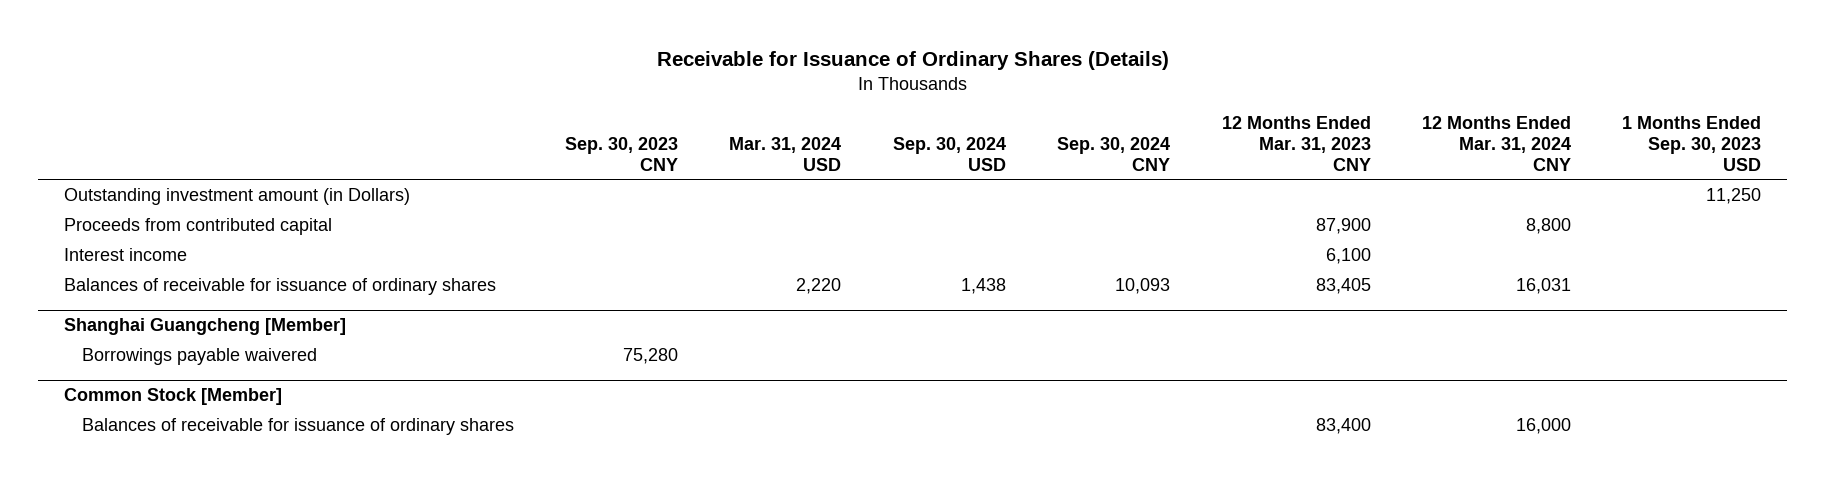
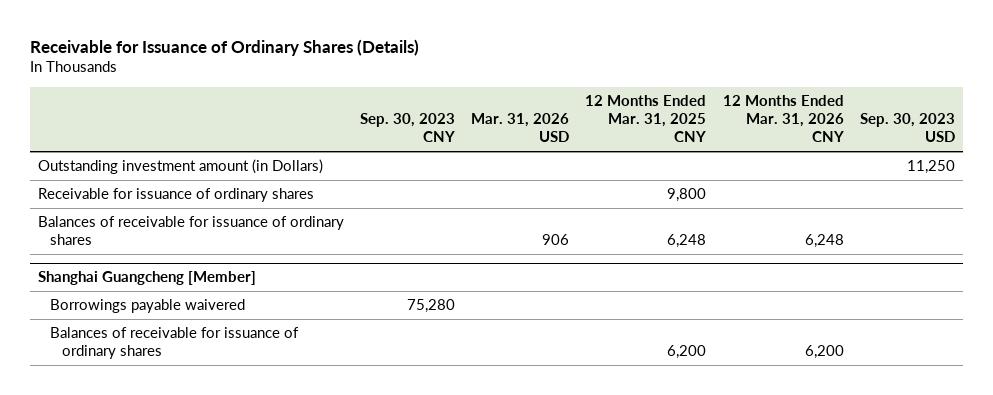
- | Sep. 30, 2023 CNY | Mar. 31, 2024 USD | Sep. 30, 2024 USD | Sep. 30, 2024 CNY | 12 Months Ended Mar. 31, 2023 CNY | 12 Months Ended Mar. 31, 2024 CNY | 1 Months Ended Sep. 30, 2023 USD
+ | Sep. 30, 2023 CNY | Mar. 31, 2026 USD | 12 Months Ended Mar. 31, 2025 CNY | 12 Months Ended Mar. 31, 2026 CNY | Sep. 30, 2023 USD
- Proceeds from contributed capital | | | | | 87,900 | 8,800 |
- Interest income | | | | | 6,100 | |
+ Receivable for issuance of ordinary shares | | | 9,800 | |
- Common Stock [Member]
- Balances of receivable for issuance of ordinary shares | | | | | 83,400 | 16,000 |
@ Shanghai Guangcheng [Member]
+ Balances of receivable for issuance of ordinary shares | | | 6,200 | 6,200 |

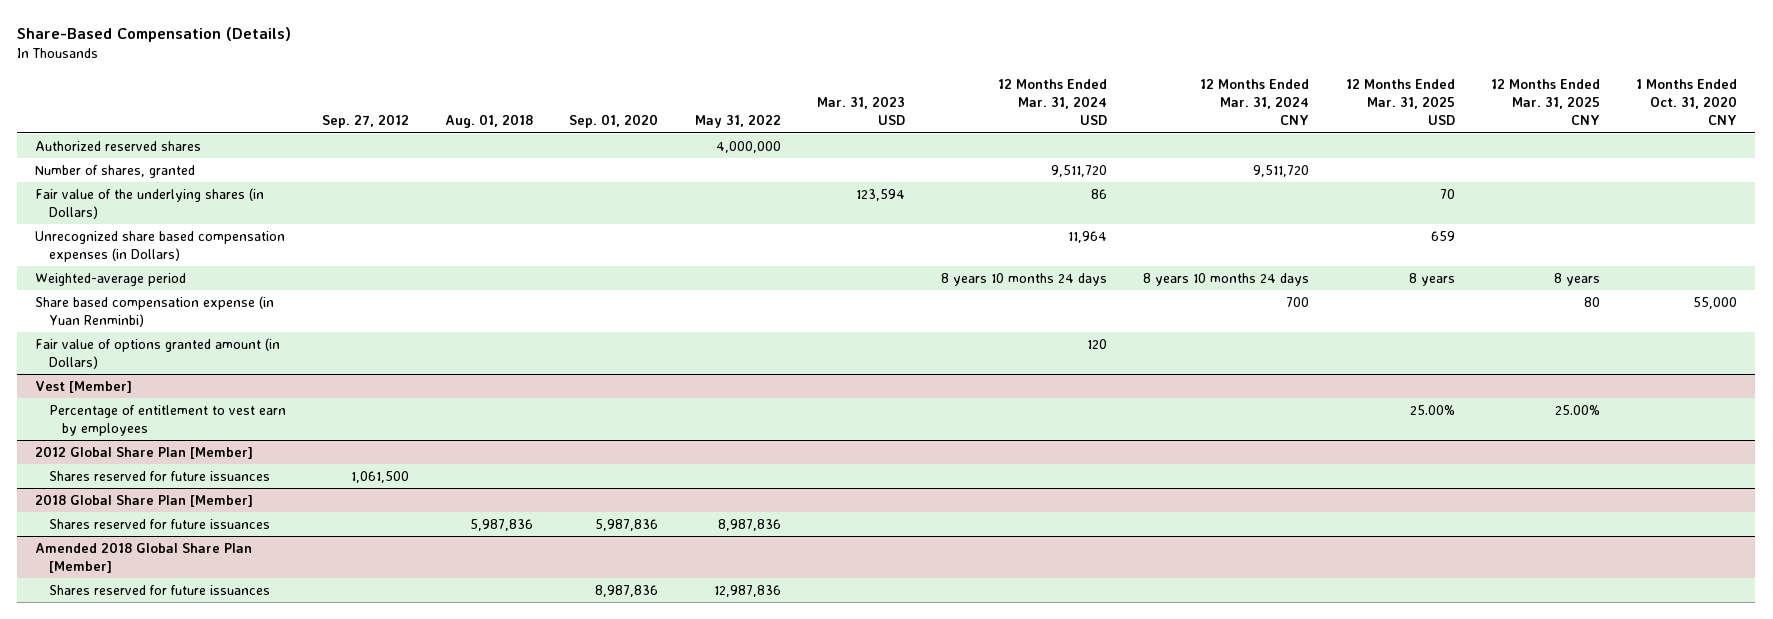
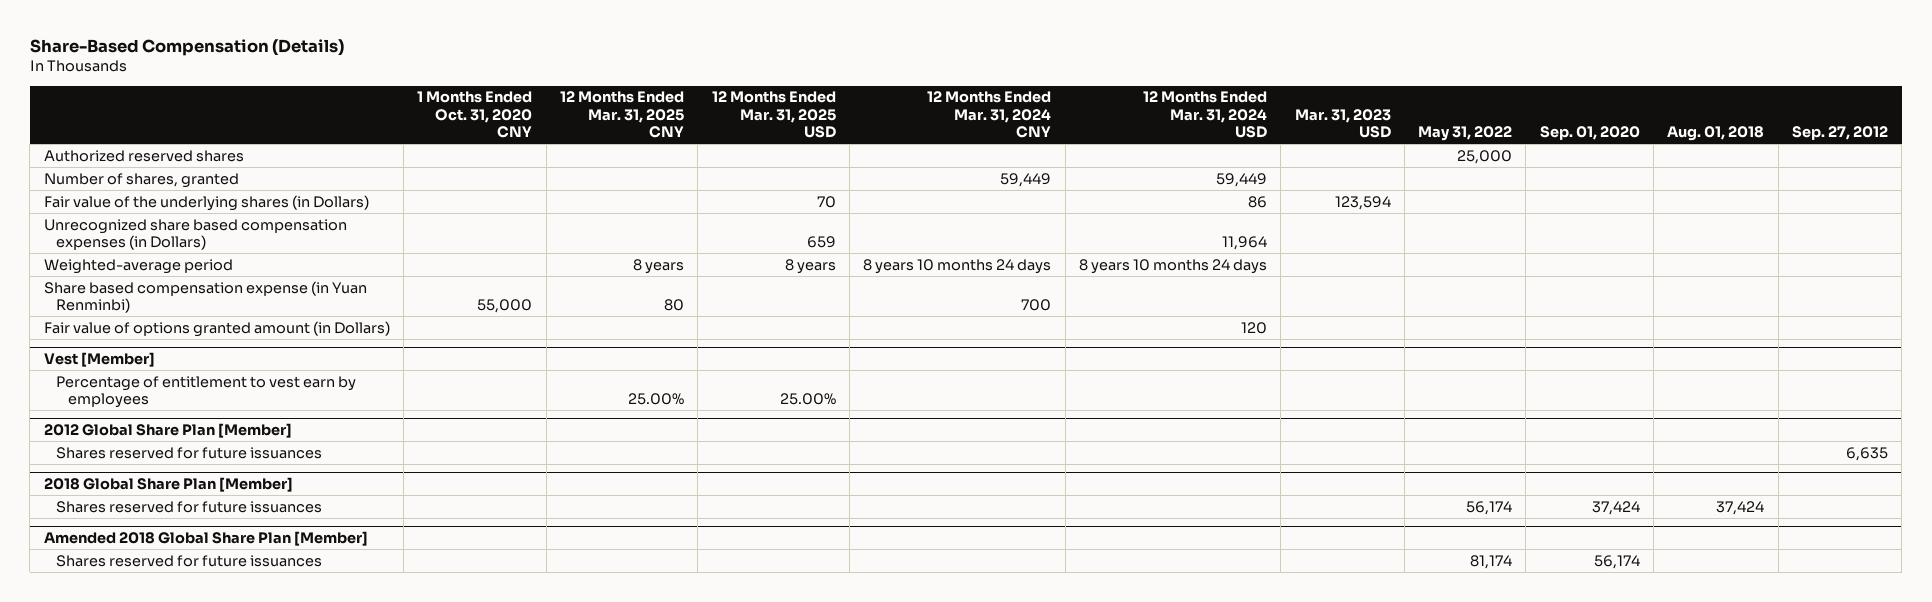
- | Sep. 27, 2012 | Aug. 01, 2018 | Sep. 01, 2020 | May 31, 2022 | Mar. 31, 2023 USD | 12 Months Ended Mar. 31, 2024 USD | 12 Months Ended Mar. 31, 2024 CNY | 12 Months Ended Mar. 31, 2025 USD | 12 Months Ended Mar. 31, 2025 CNY | 1 Months Ended Oct. 31, 2020 CNY
+ | 1 Months Ended Oct. 31, 2020 CNY | 12 Months Ended Mar. 31, 2025 CNY | 12 Months Ended Mar. 31, 2025 USD | 12 Months Ended Mar. 31, 2024 CNY | 12 Months Ended Mar. 31, 2024 USD | Mar. 31, 2023 USD | May 31, 2022 | Sep. 01, 2020 | Aug. 01, 2018 | Sep. 27, 2012
- Authorized reserved shares | | | | 4,000,000 | | | | | |
- Number of shares, granted | | | | | | 9,511,720 | 9,511,720 | | |
+ Authorized reserved shares | | | | | | | 25,000 | | |
+ Number of shares, granted | | | | 59,449 | 59,449 | | | | |
@ 2012 Global Share Plan [Member]
- Shares reserved for future issuances | 1,061,500 | | | | | | | | |
+ Shares reserved for future issuances | | | | | | | | | | 6,635
@ 2018 Global Share Plan [Member]
- Shares reserved for future issuances | | 5,987,836 | 5,987,836 | 8,987,836 | | | | | |
+ Shares reserved for future issuances | | | | | | | 56,174 | 37,424 | 37,424 |
@ Amended 2018 Global Share Plan [Member]
- Shares reserved for future issuances | | | 8,987,836 | 12,987,836 | | | | | |
+ Shares reserved for future issuances | | | | | | | 81,174 | 56,174 | |

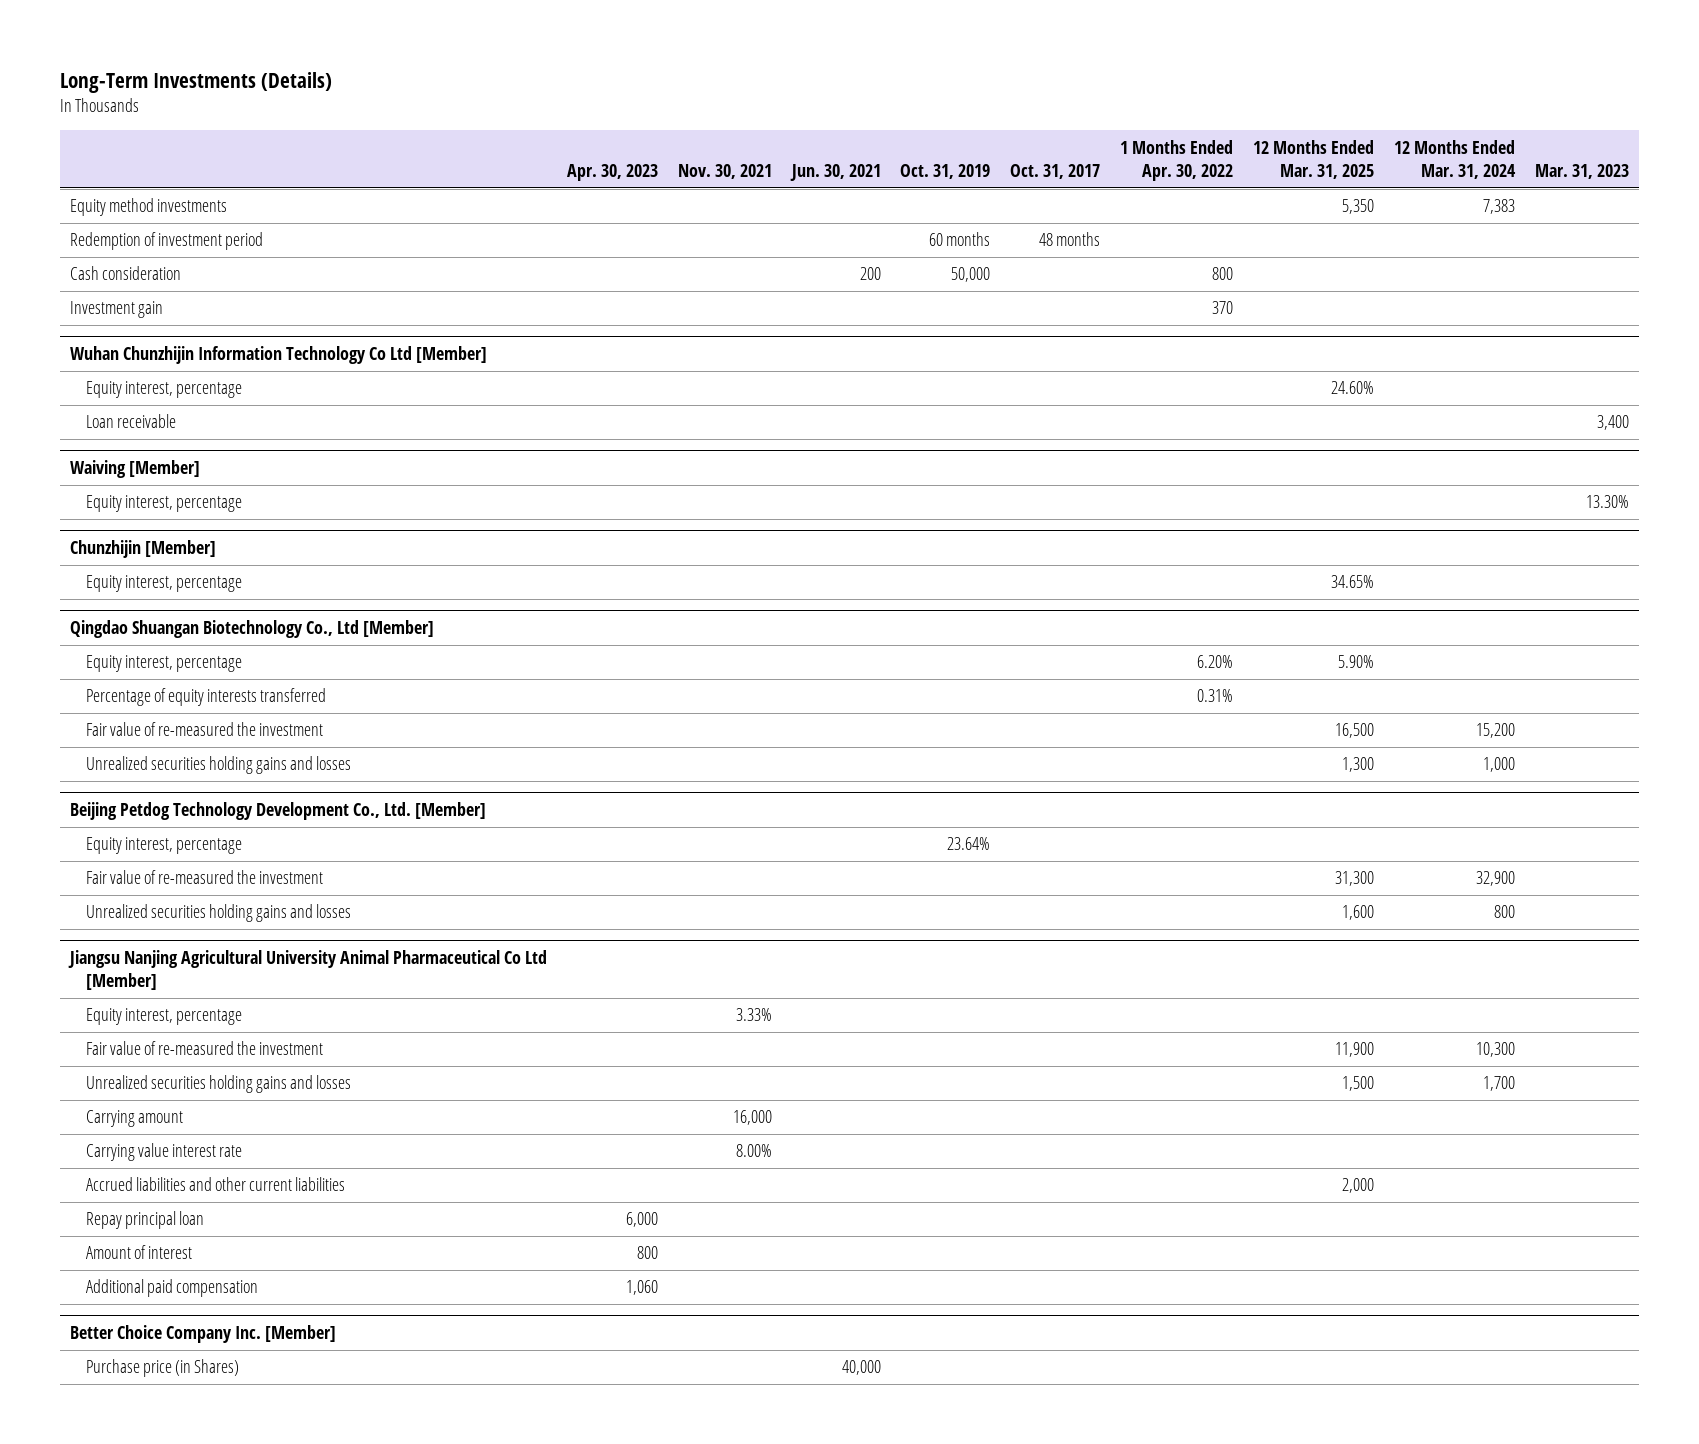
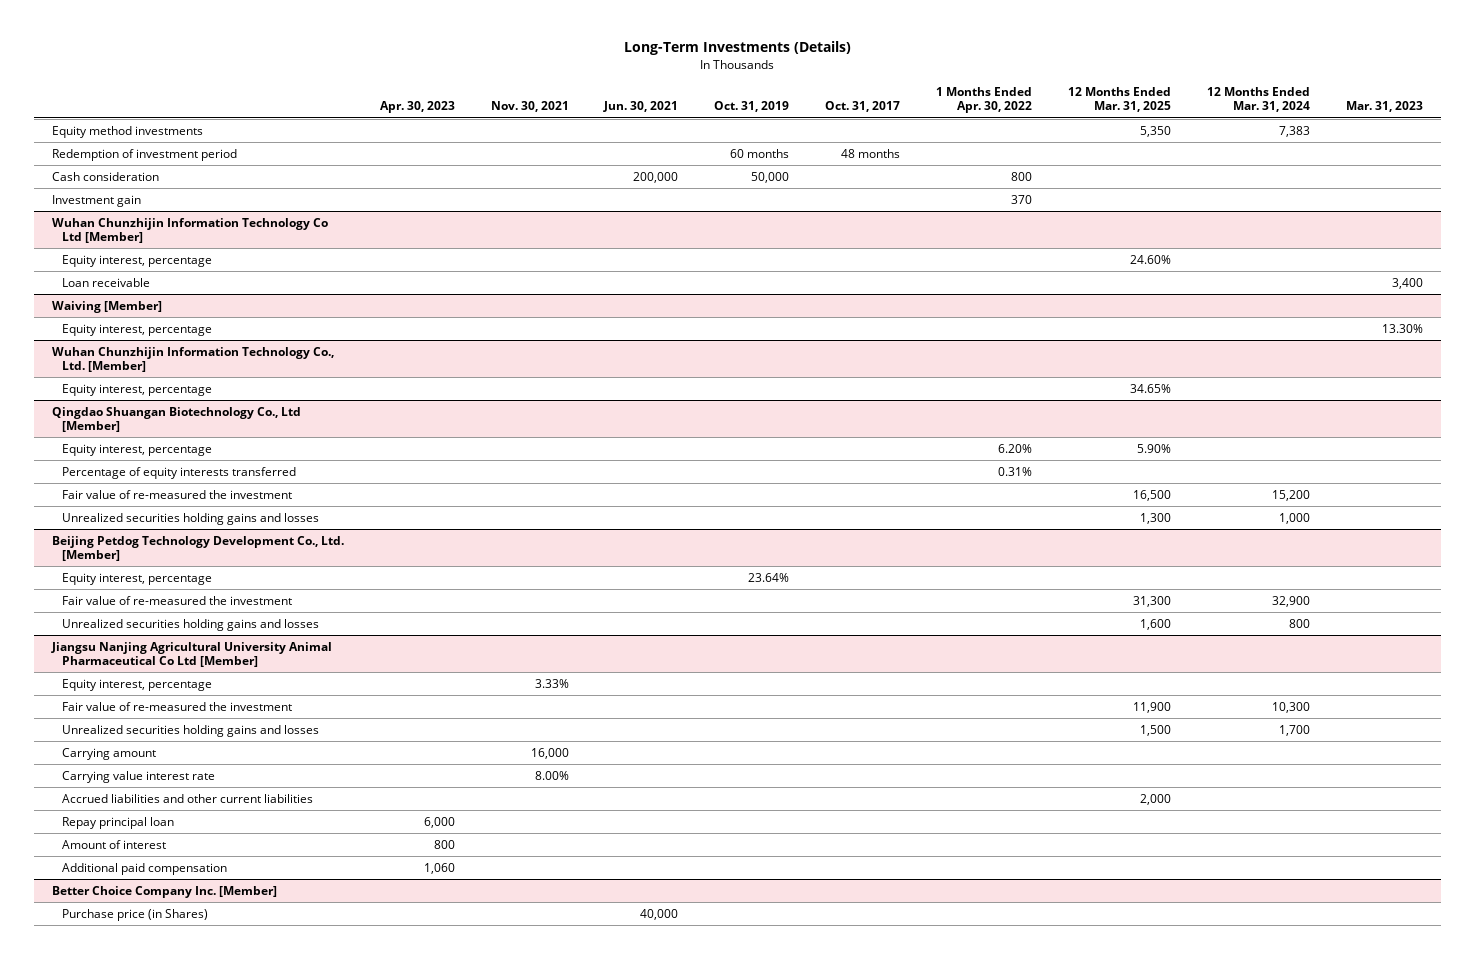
- Cash consideration | | | 200 | 50,000 | | 800 | | |
+ Cash consideration | | | 200,000 | 50,000 | | 800 | | |
- Chunzhijin [Member]
+ Wuhan Chunzhijin Information Technology Co., Ltd. [Member]

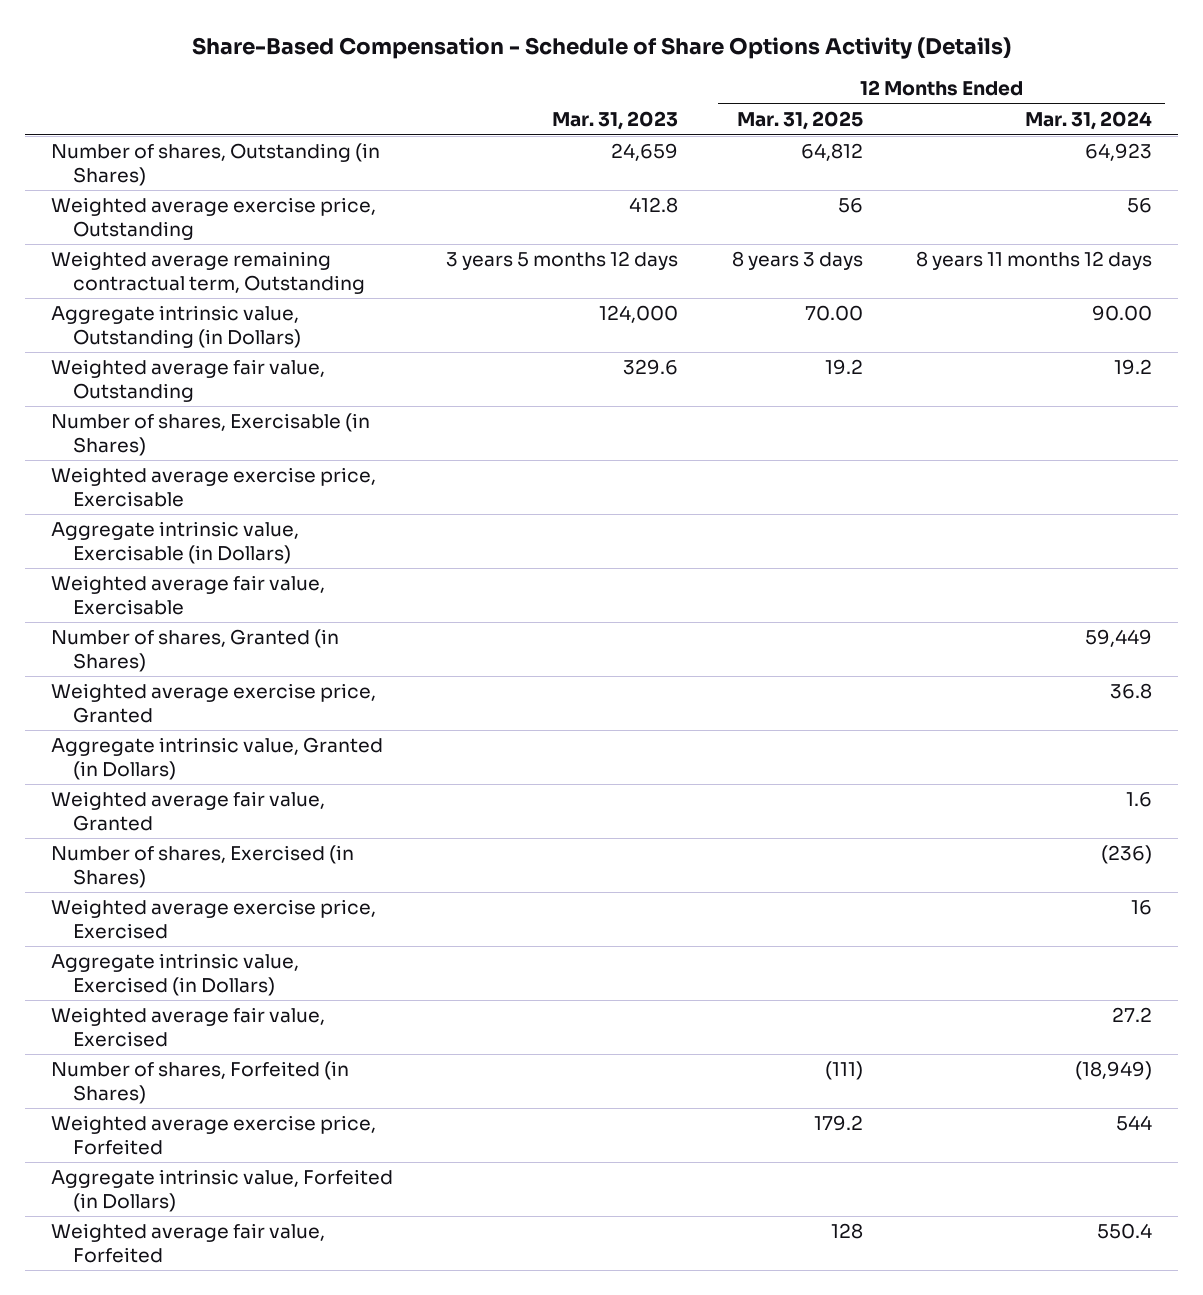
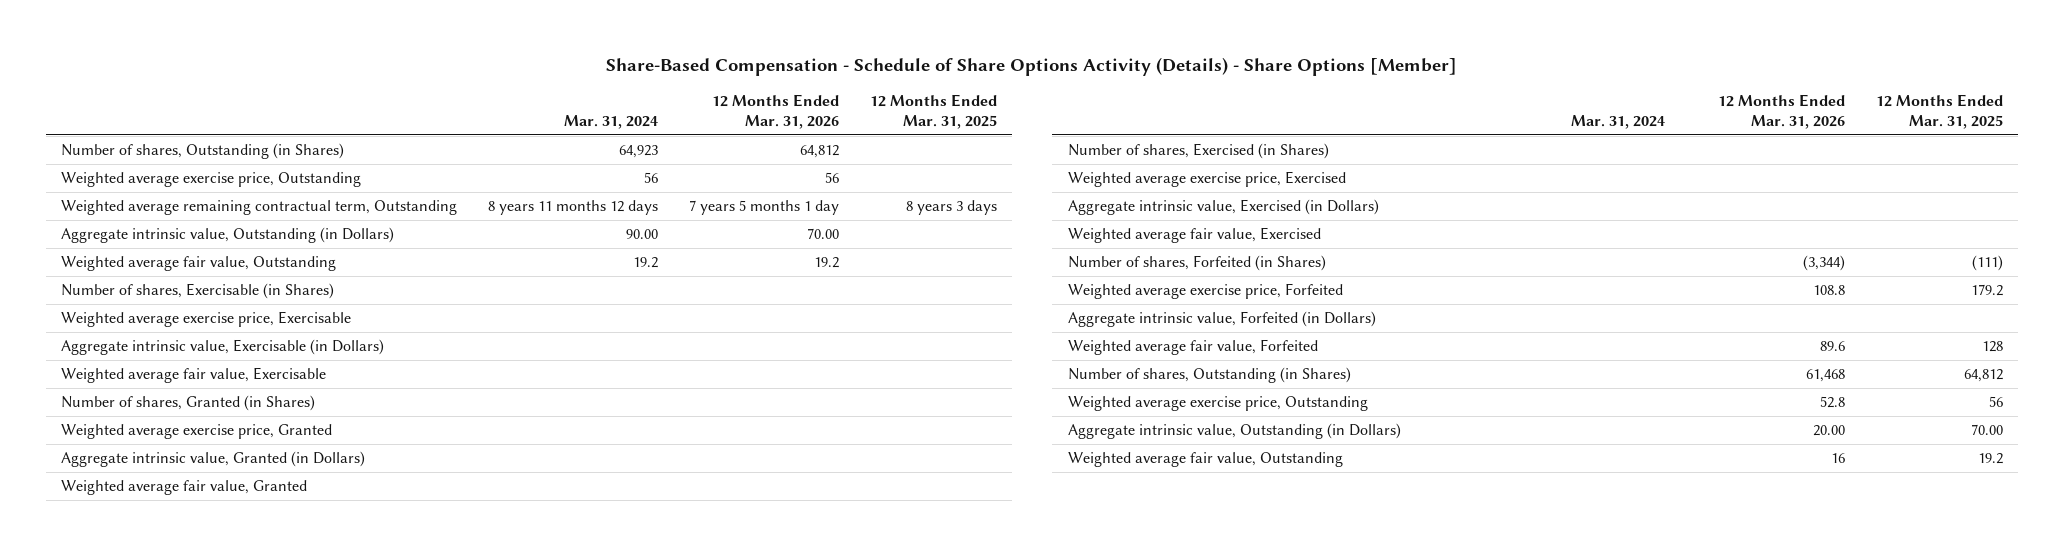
- Share-Based Compensation - Schedule of Share Options Activity (Details)
+ Share-Based Compensation - Schedule of Share Options Activity (Details) - Share Options [Member]
- | Mar. 31, 2023 | 12 Months Ended Mar. 31, 2025 | 12 Months Ended Mar. 31, 2024
+ | Mar. 31, 2024 | 12 Months Ended Mar. 31, 2026 | 12 Months Ended Mar. 31, 2025
+ Number of shares, Outstanding (in Shares) | 64,923 | 64,812 |
+ Weighted average exercise price, Outstanding | 56 | 56 |
+ Aggregate intrinsic value, Outstanding (in Dollars) | 90.00 | 70.00 |
+ Weighted average fair value, Outstanding | 19.2 | 19.2 |
moved down: Number of shares, Outstanding (in Shares) | | 61,468 | 64,812
moved down: Weighted average exercise price, Outstanding | | 52.8 | 56
moved down: Aggregate intrinsic value, Outstanding (in Dollars) | | 20.00 | 70.00
moved down: Weighted average fair value, Outstanding | | 16 | 19.2

